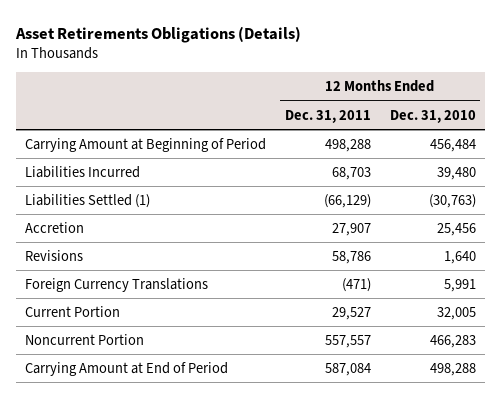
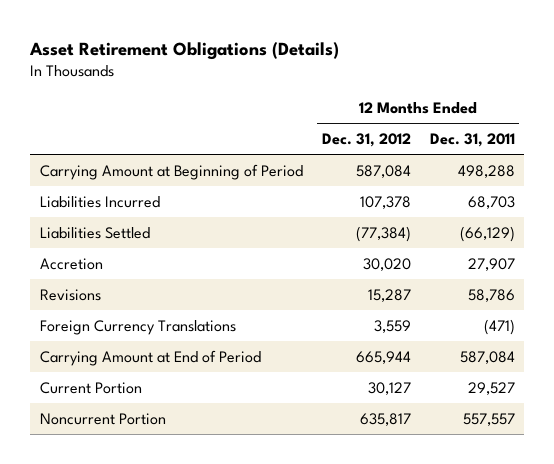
- Asset Retirements Obligations (Details)
+ Asset Retirement Obligations (Details)
- | 12 Months Ended Dec. 31, 2011 | 12 Months Ended Dec. 31, 2010
+ | 12 Months Ended Dec. 31, 2012 | 12 Months Ended Dec. 31, 2011
- Liabilities Settled (1) | (66,129) | (30,763)
+ Liabilities Settled | (77,384) | (66,129)
moved up: Carrying Amount at End of Period | 665,944 | 587,084

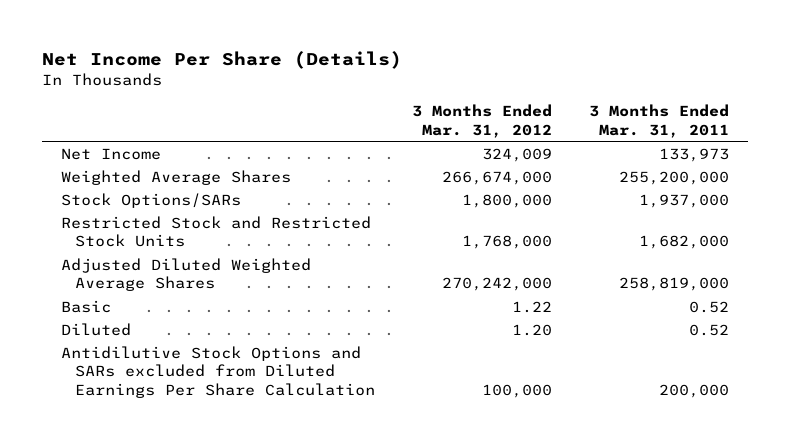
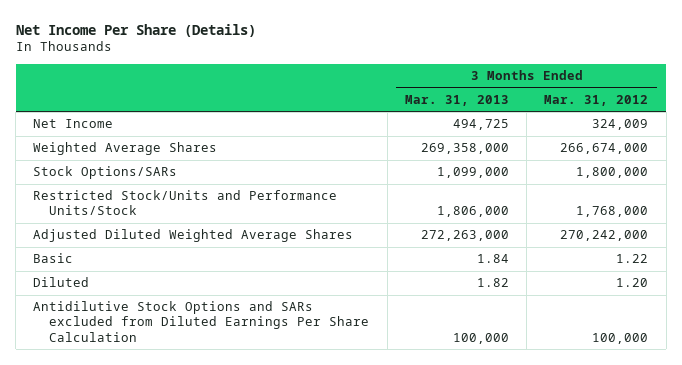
- | 3 Months Ended Mar. 31, 2012 | 3 Months Ended Mar. 31, 2011
+ | 3 Months Ended Mar. 31, 2013 | 3 Months Ended Mar. 31, 2012
- Restricted Stock and Restricted Stock Units | 1,768,000 | 1,682,000
+ Restricted Stock/Units and Performance Units/Stock | 1,806,000 | 1,768,000

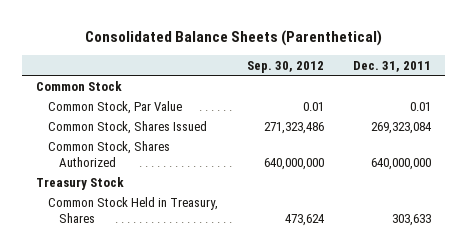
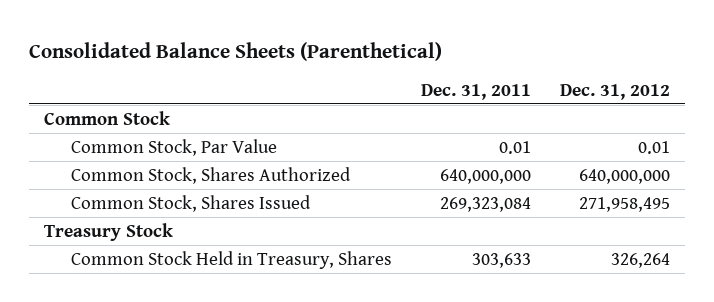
- | Sep. 30, 2012 | Dec. 31, 2011
+ | Dec. 31, 2011 | Dec. 31, 2012
moved down: Common Stock, Shares Issued | 269,323,084 | 271,958,495

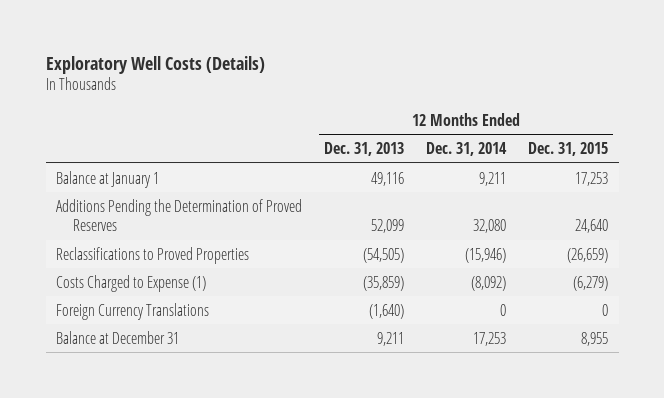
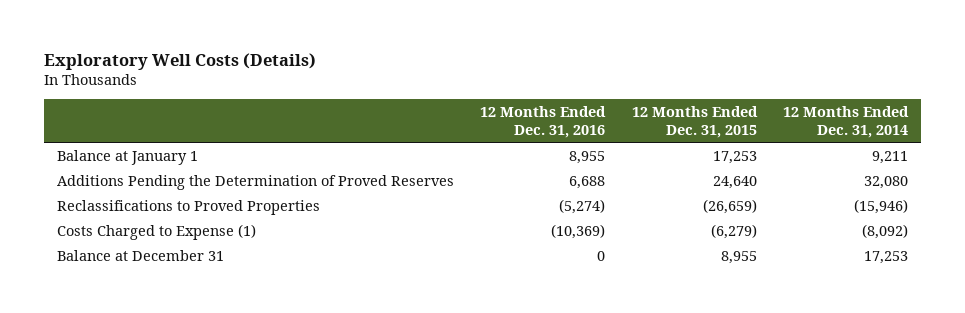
- | 12 Months Ended Dec. 31, 2013 | 12 Months Ended Dec. 31, 2014 | 12 Months Ended Dec. 31, 2015
+ | 12 Months Ended Dec. 31, 2016 | 12 Months Ended Dec. 31, 2015 | 12 Months Ended Dec. 31, 2014
- Foreign Currency Translations | (1,640) | 0 | 0

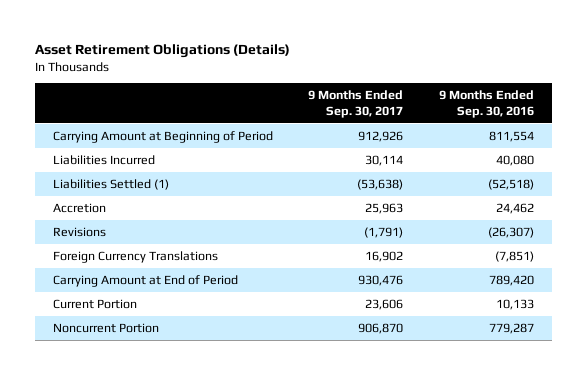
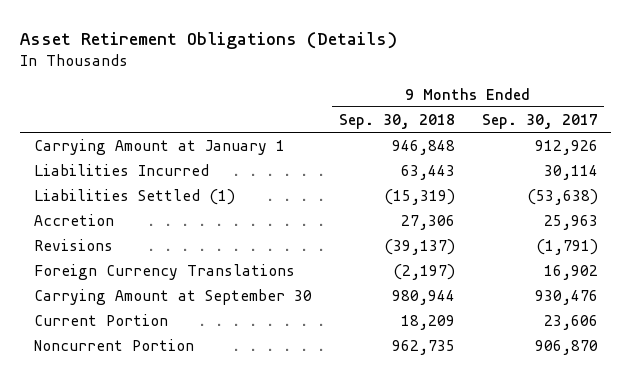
- | 9 Months Ended Sep. 30, 2017 | 9 Months Ended Sep. 30, 2016
+ | 9 Months Ended Sep. 30, 2018 | 9 Months Ended Sep. 30, 2017
- Carrying Amount at Beginning of Period | 912,926 | 811,554
+ Carrying Amount at January 1 | 946,848 | 912,926
- Carrying Amount at End of Period | 930,476 | 789,420
+ Carrying Amount at September 30 | 980,944 | 930,476

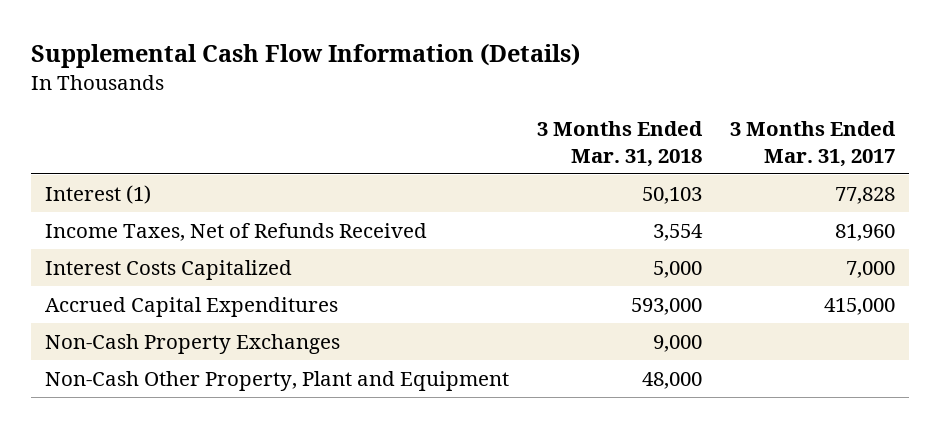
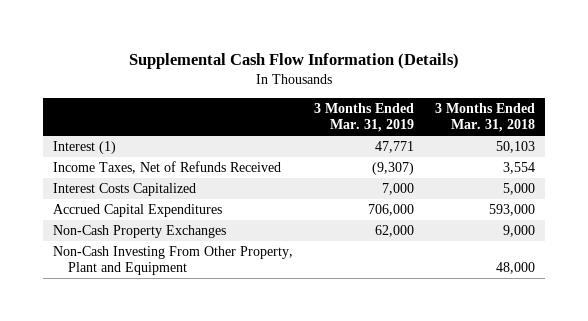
- | 3 Months Ended Mar. 31, 2018 | 3 Months Ended Mar. 31, 2017
+ | 3 Months Ended Mar. 31, 2019 | 3 Months Ended Mar. 31, 2018
- Non-Cash Other Property, Plant and Equipment | 48,000 |
+ Non-Cash Investing From Other Property, Plant and Equipment | | 48,000

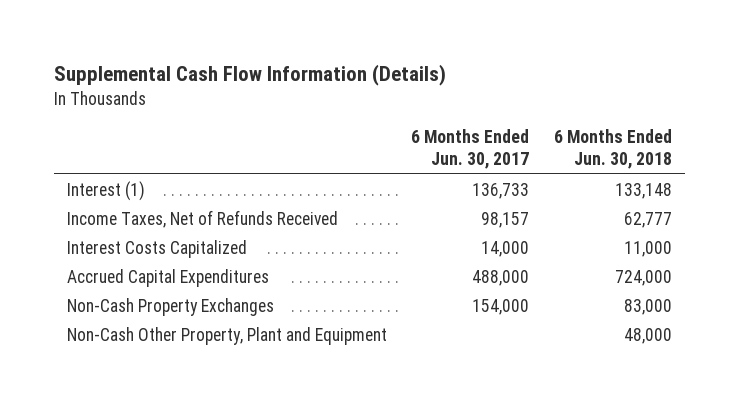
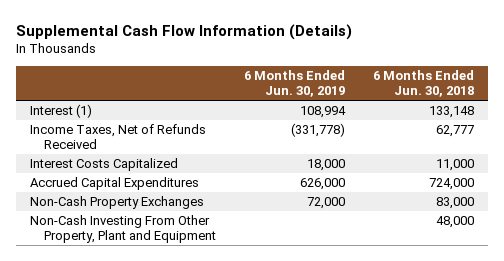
- | 6 Months Ended Jun. 30, 2017 | 6 Months Ended Jun. 30, 2018
+ | 6 Months Ended Jun. 30, 2019 | 6 Months Ended Jun. 30, 2018
- Non-Cash Other Property, Plant and Equipment | | 48,000
+ Non-Cash Investing From Other Property, Plant and Equipment | | 48,000

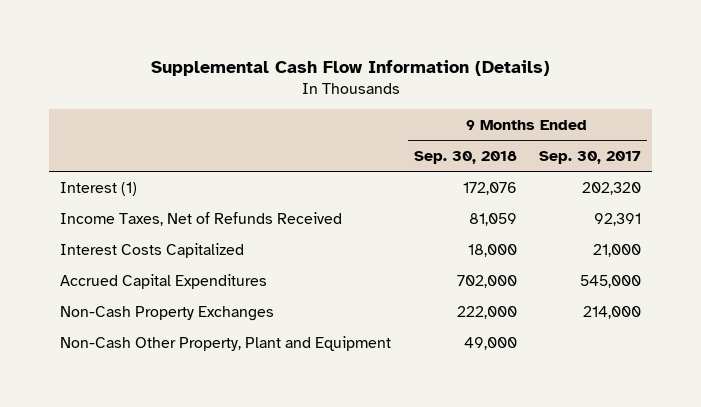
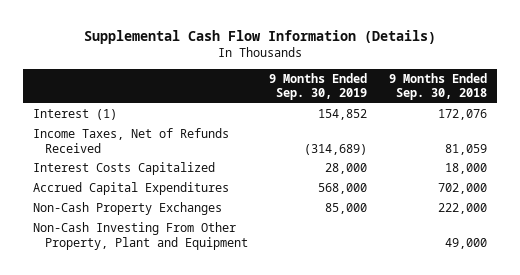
- | 9 Months Ended Sep. 30, 2018 | 9 Months Ended Sep. 30, 2017
+ | 9 Months Ended Sep. 30, 2019 | 9 Months Ended Sep. 30, 2018
- Non-Cash Other Property, Plant and Equipment | 49,000 |
+ Non-Cash Investing From Other Property, Plant and Equipment | | 49,000

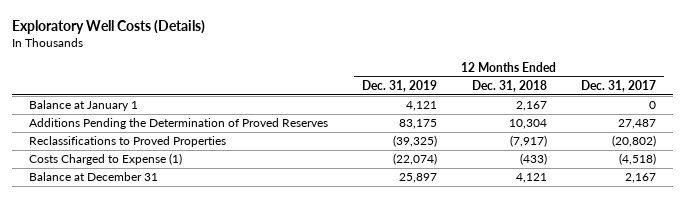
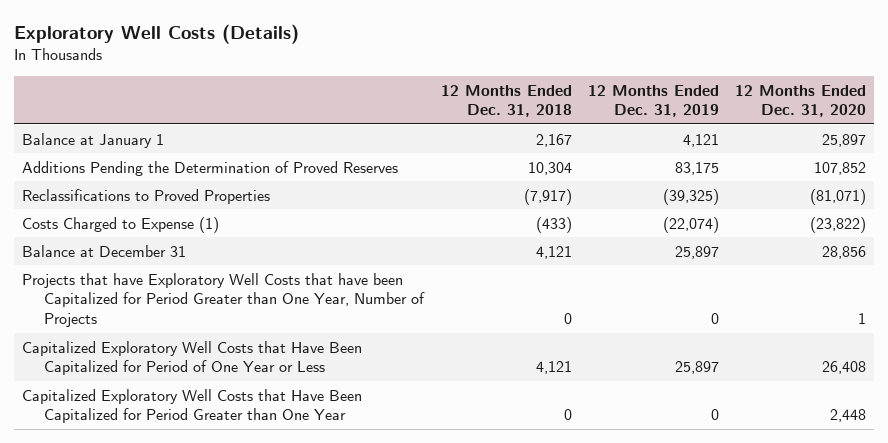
- | 12 Months Ended Dec. 31, 2019 | 12 Months Ended Dec. 31, 2018 | 12 Months Ended Dec. 31, 2017
+ | 12 Months Ended Dec. 31, 2018 | 12 Months Ended Dec. 31, 2019 | 12 Months Ended Dec. 31, 2020
+ Projects that have Exploratory Well Costs that have been Capitalized for Period Greater than One Year, Number of Projects | 0 | 0 | 1
+ Capitalized Exploratory Well Costs that Have Been Capitalized for Period of One Year or Less | 4,121 | 25,897 | 26,408
+ Capitalized Exploratory Well Costs that Have Been Capitalized for Period Greater than One Year | 0 | 0 | 2,448

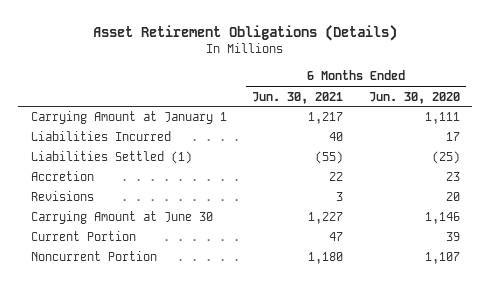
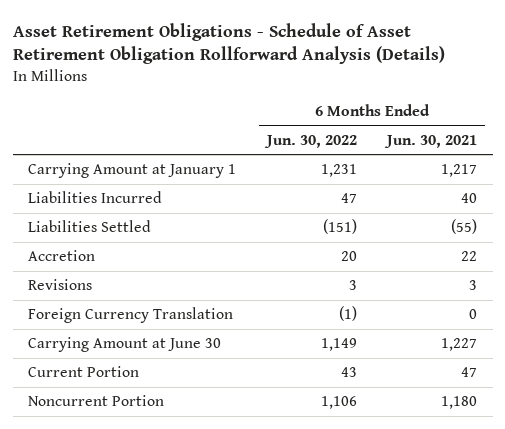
- Asset Retirement Obligations (Details)
+ Asset Retirement Obligations - Schedule of Asset Retirement Obligation Rollforward Analysis (Details)
- | 6 Months Ended Jun. 30, 2021 | 6 Months Ended Jun. 30, 2020
+ | 6 Months Ended Jun. 30, 2022 | 6 Months Ended Jun. 30, 2021
- Liabilities Settled (1) | (55) | (25)
+ Liabilities Settled | (151) | (55)
+ Foreign Currency Translation | (1) | 0

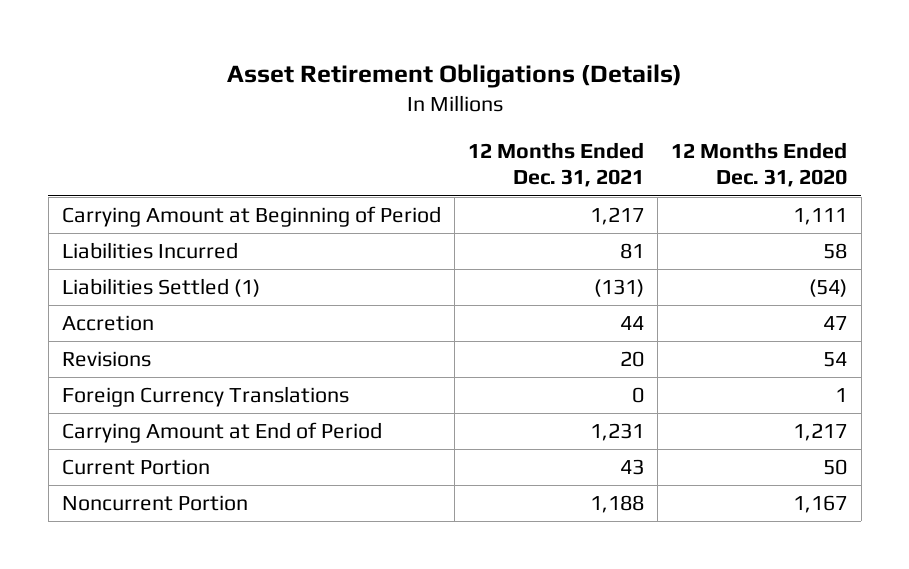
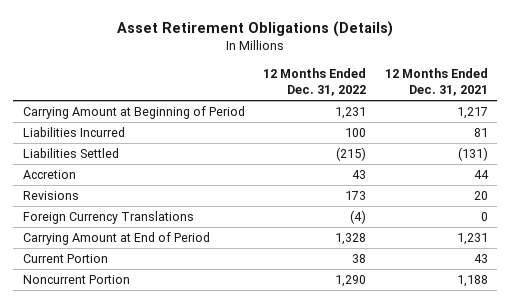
- | 12 Months Ended Dec. 31, 2021 | 12 Months Ended Dec. 31, 2020
+ | 12 Months Ended Dec. 31, 2022 | 12 Months Ended Dec. 31, 2021
- Liabilities Settled (1) | (131) | (54)
+ Liabilities Settled | (215) | (131)

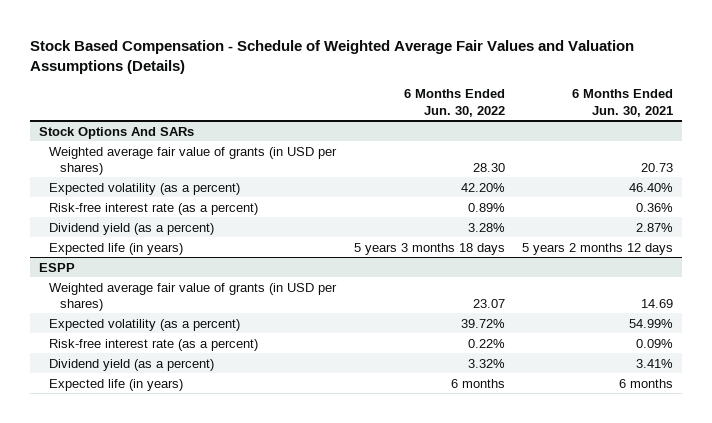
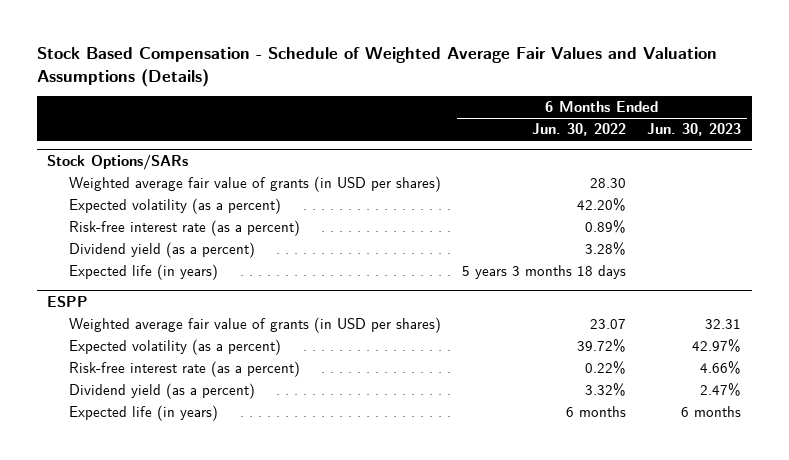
- | 6 Months Ended Jun. 30, 2022 | 6 Months Ended Jun. 30, 2021
+ | 6 Months Ended Jun. 30, 2022 | 6 Months Ended Jun. 30, 2023
- Stock Options And SARs
+ Stock Options/SARs

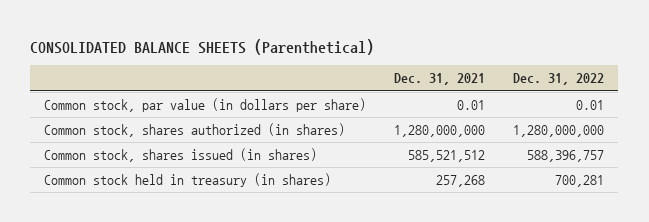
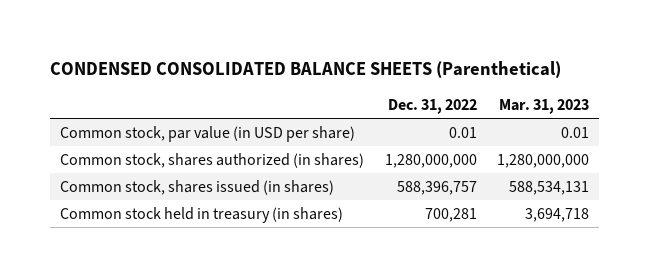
- CONSOLIDATED BALANCE SHEETS (Parenthetical)
+ CONDENSED CONSOLIDATED BALANCE SHEETS (Parenthetical)
- | Dec. 31, 2021 | Dec. 31, 2022
+ | Dec. 31, 2022 | Mar. 31, 2023
- Common stock, par value (in dollars per share) | 0.01 | 0.01
+ Common stock, par value (in USD per share) | 0.01 | 0.01

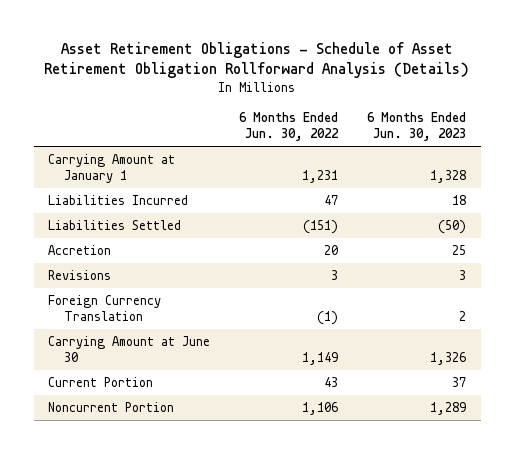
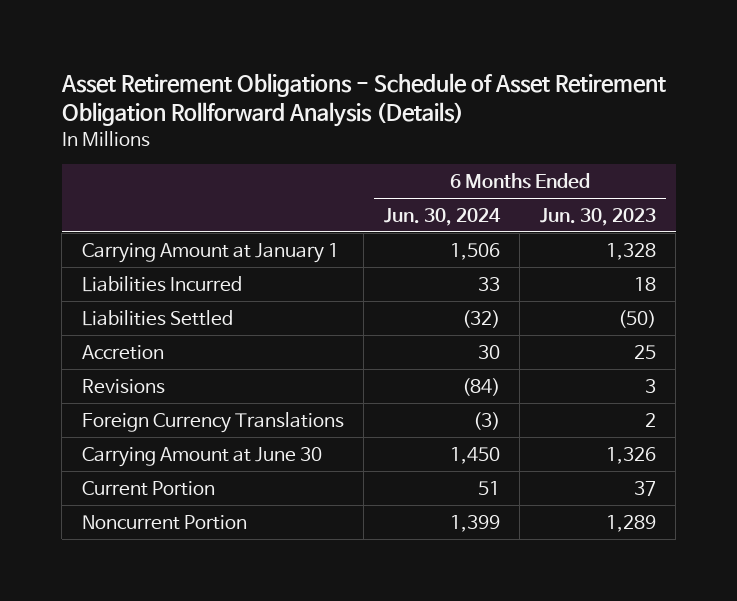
- | 6 Months Ended Jun. 30, 2022 | 6 Months Ended Jun. 30, 2023
+ | 6 Months Ended Jun. 30, 2024 | 6 Months Ended Jun. 30, 2023
- Foreign Currency Translation | (1) | 2
+ Foreign Currency Translations | (3) | 2

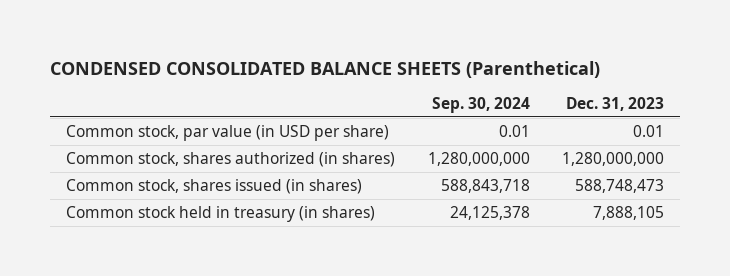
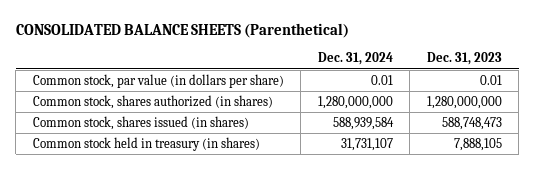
- CONDENSED CONSOLIDATED BALANCE SHEETS (Parenthetical)
+ CONSOLIDATED BALANCE SHEETS (Parenthetical)
- | Sep. 30, 2024 | Dec. 31, 2023
+ | Dec. 31, 2024 | Dec. 31, 2023
- Common stock, par value (in USD per share) | 0.01 | 0.01
+ Common stock, par value (in dollars per share) | 0.01 | 0.01

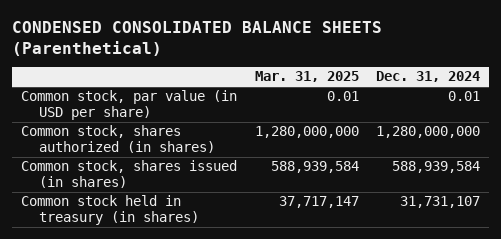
- CONSOLIDATED BALANCE SHEETS (Parenthetical)
+ CONDENSED CONSOLIDATED BALANCE SHEETS (Parenthetical)
- | Dec. 31, 2024 | Dec. 31, 2023
+ | Mar. 31, 2025 | Dec. 31, 2024
- Common stock, par value (in dollars per share) | 0.01 | 0.01
+ Common stock, par value (in USD per share) | 0.01 | 0.01

